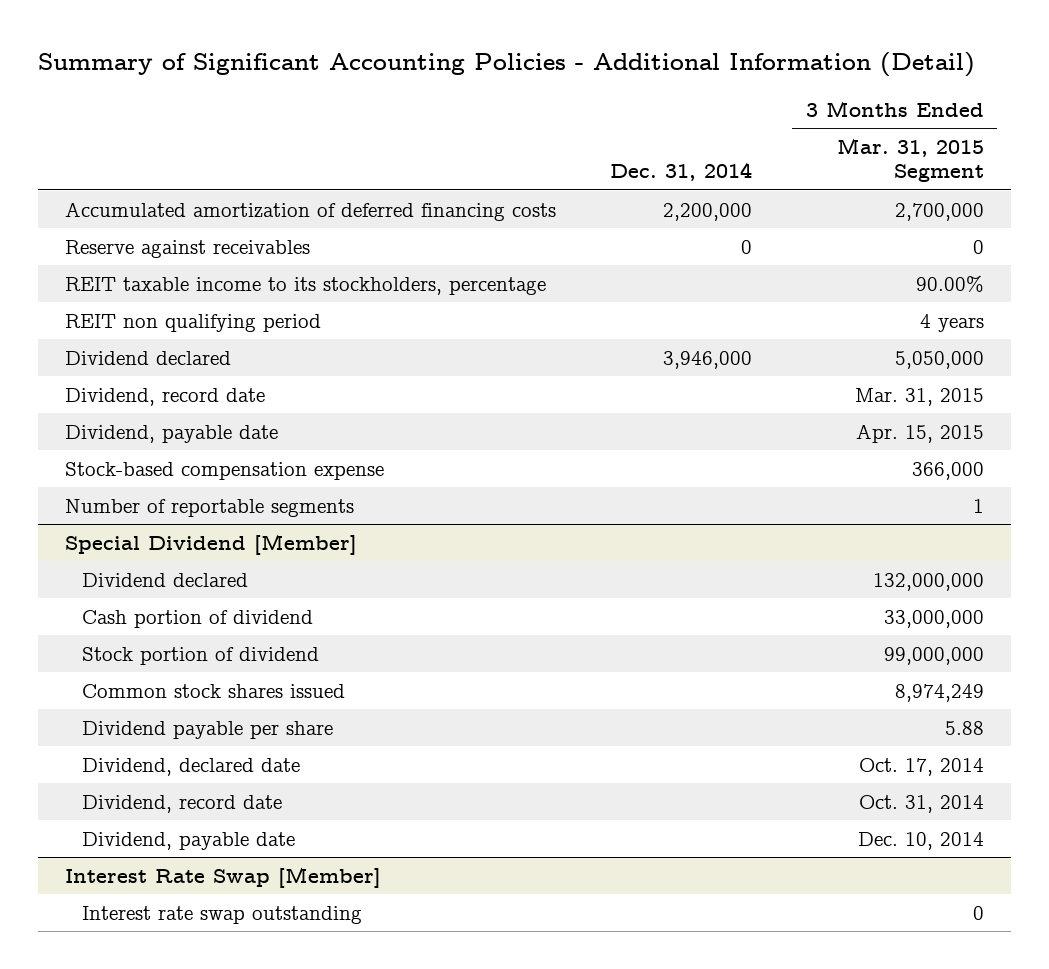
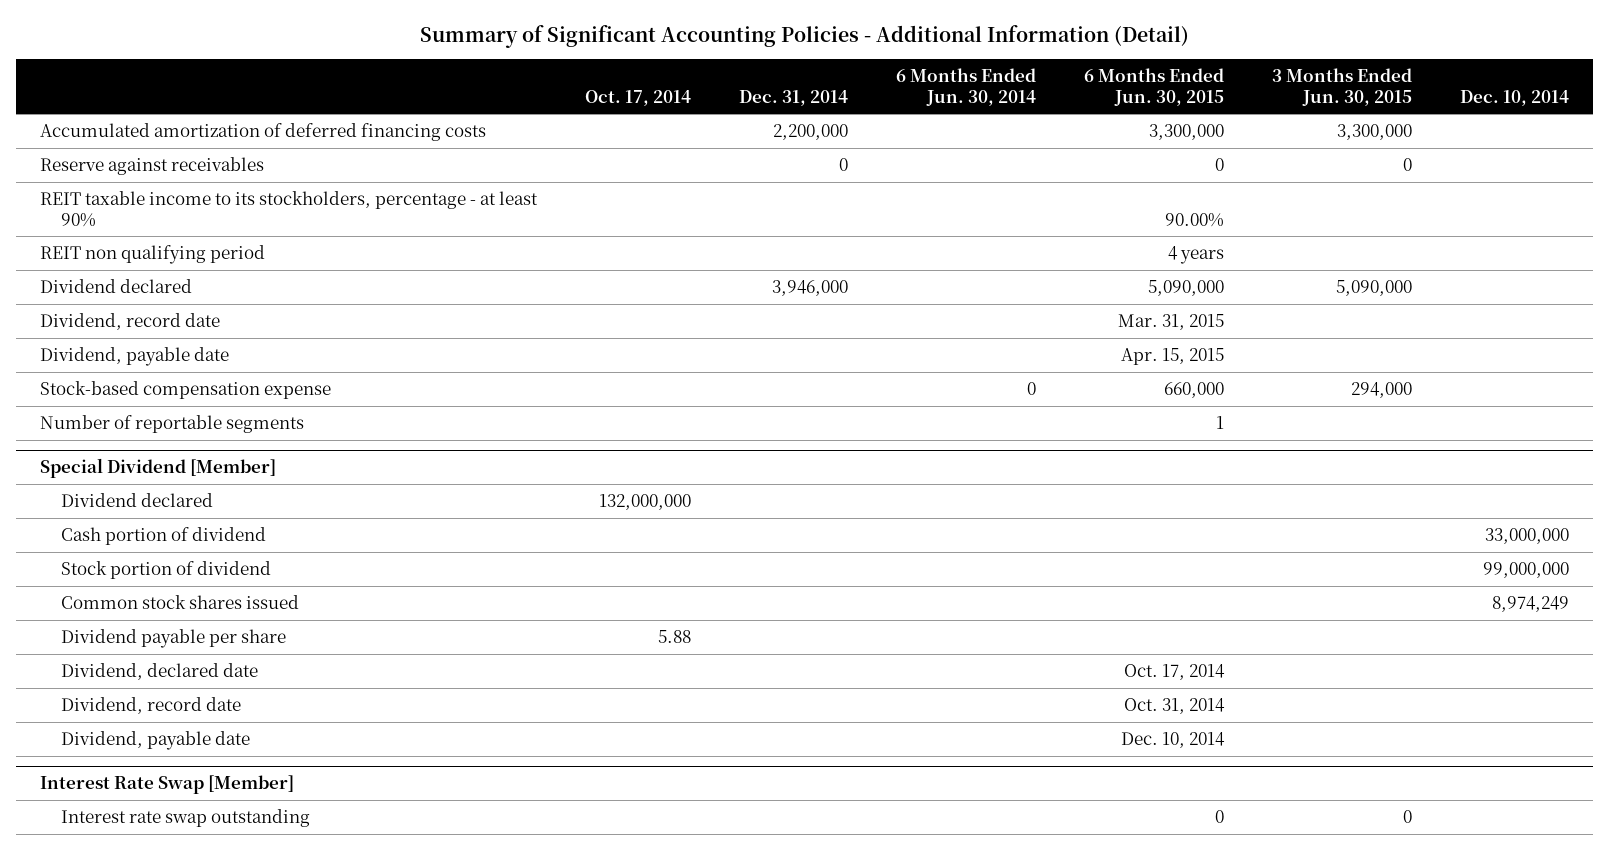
- | Dec. 31, 2014 | 3 Months Ended Mar. 31, 2015 Segment
+ | Oct. 17, 2014 | Dec. 31, 2014 | 6 Months Ended Jun. 30, 2014 | 6 Months Ended Jun. 30, 2015 | 3 Months Ended Jun. 30, 2015 | Dec. 10, 2014
- REIT taxable income to its stockholders, percentage | | 90.00%
+ REIT taxable income to its stockholders, percentage - at least 90% | | | | 90.00% | |

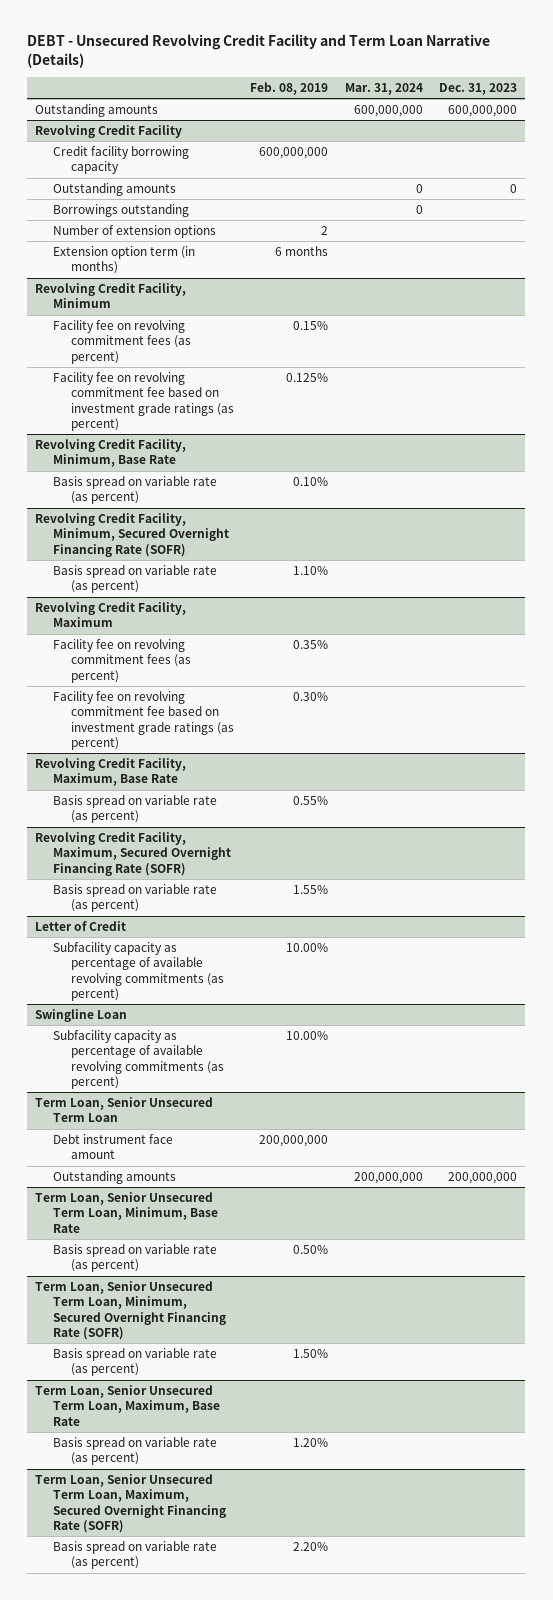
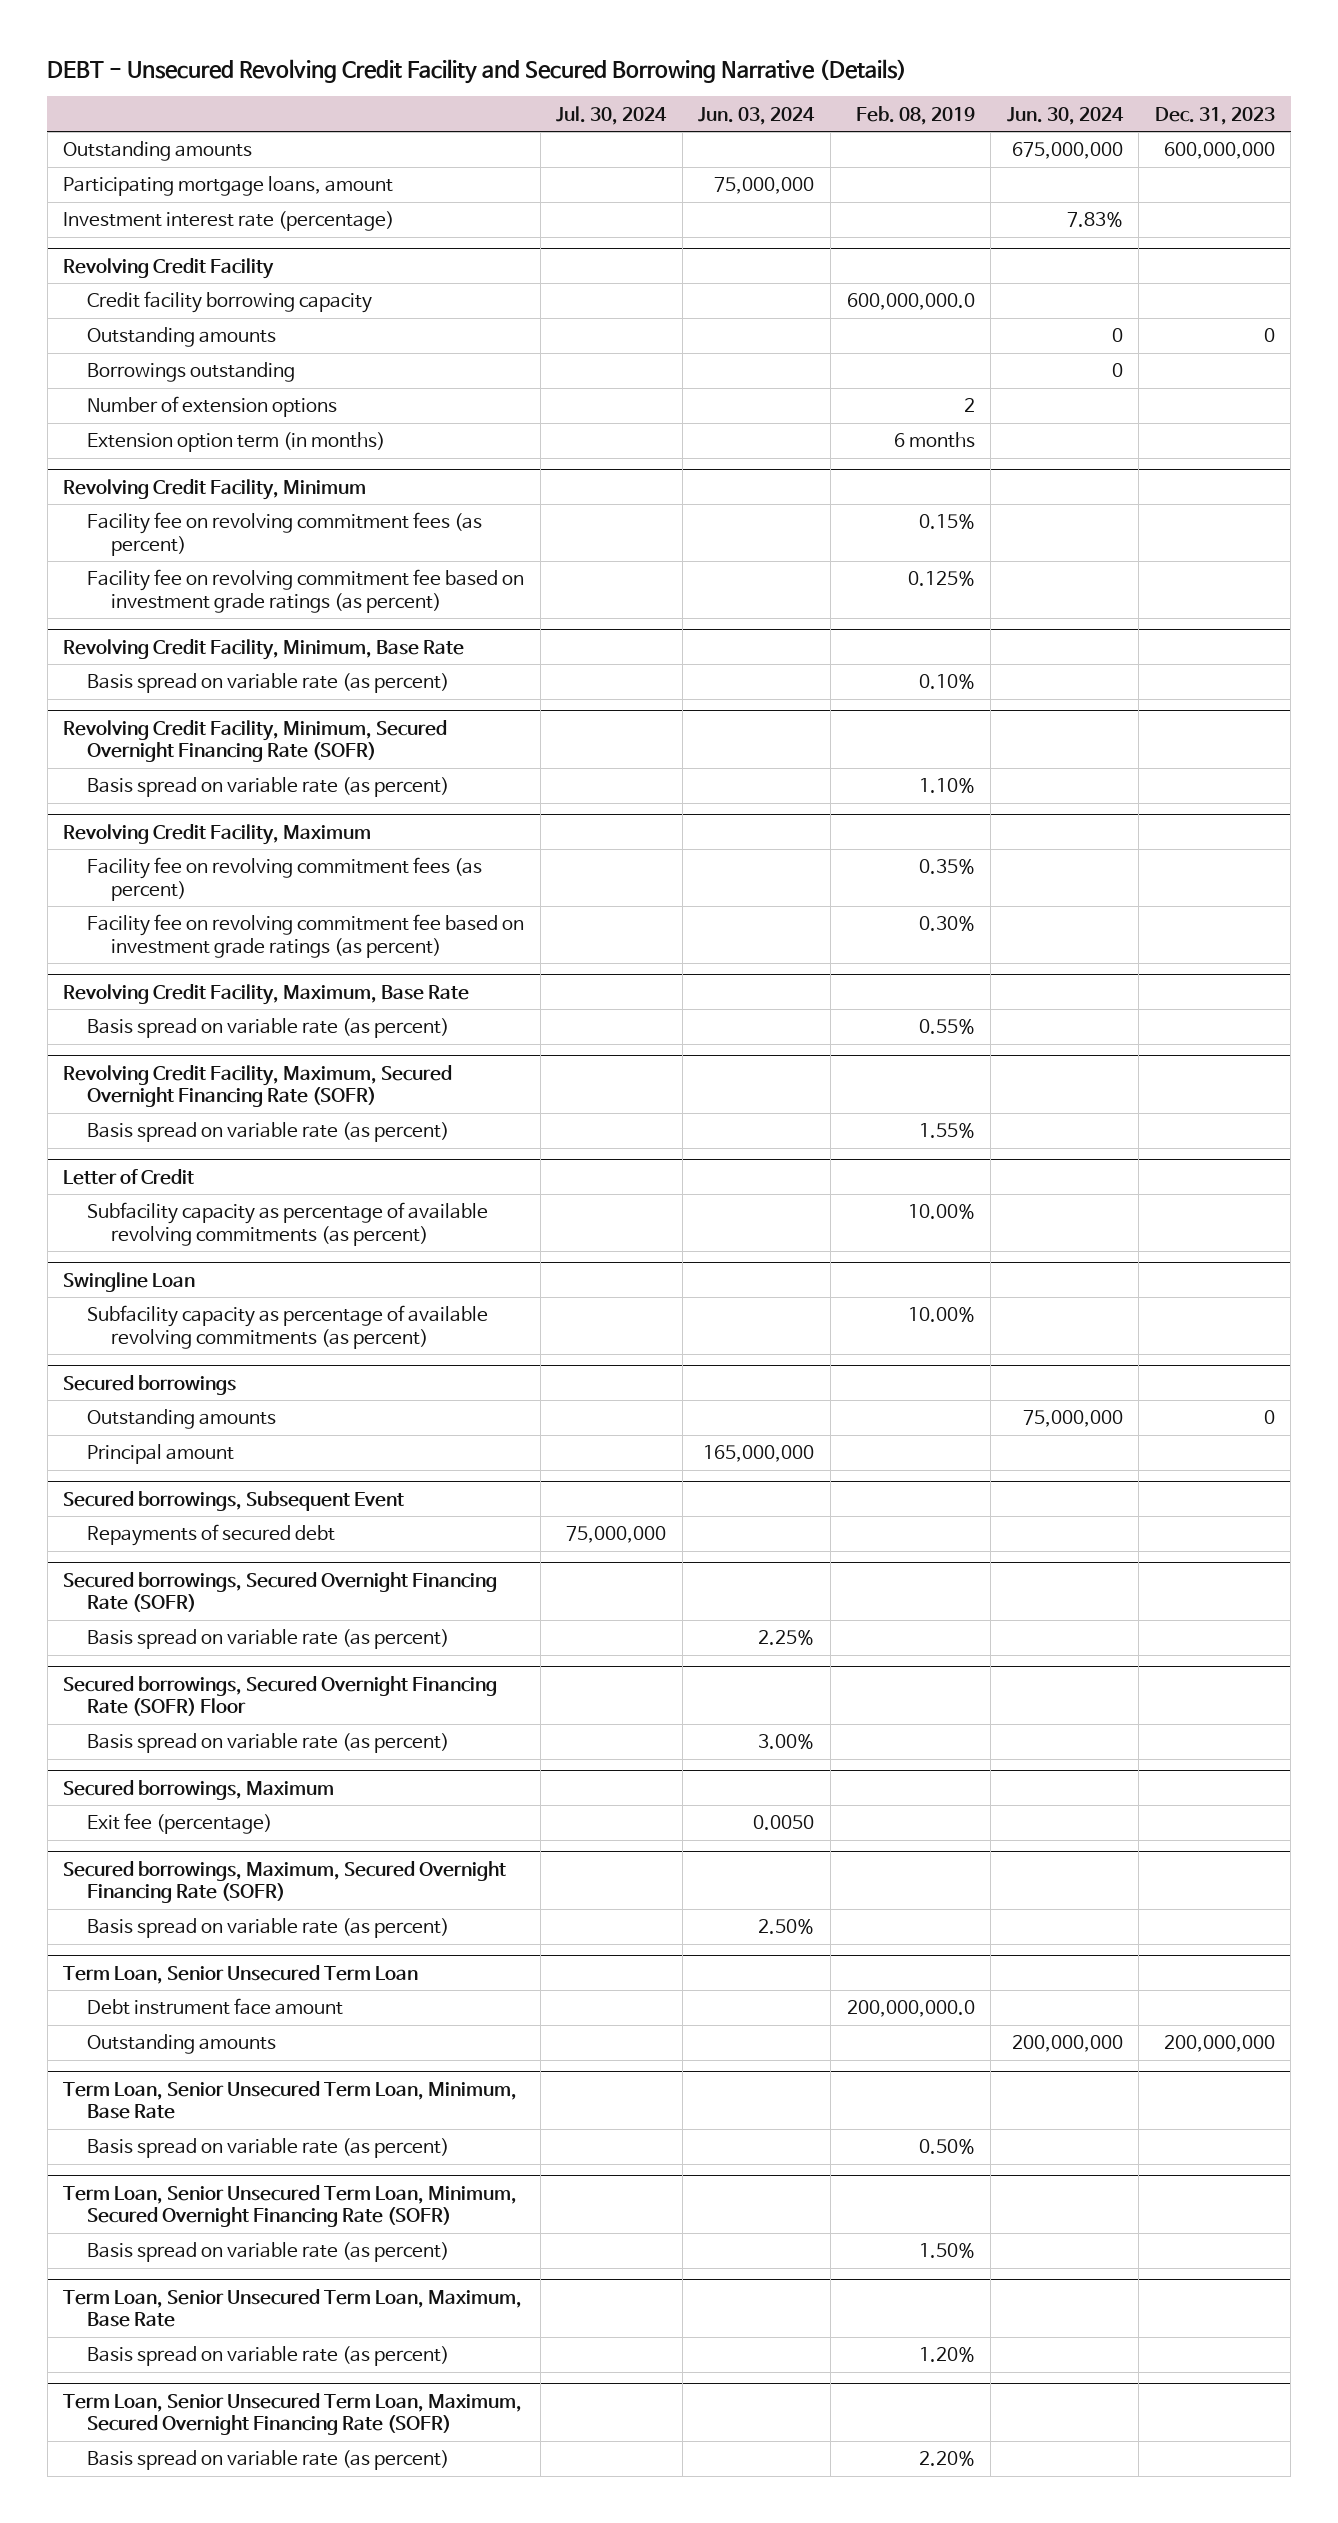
- DEBT - Unsecured Revolving Credit Facility and Term Loan Narrative (Details)
+ DEBT - Unsecured Revolving Credit Facility and Secured Borrowing Narrative (Details)
- | Feb. 08, 2019 | Mar. 31, 2024 | Dec. 31, 2023
+ | Jul. 30, 2024 | Jun. 03, 2024 | Feb. 08, 2019 | Jun. 30, 2024 | Dec. 31, 2023
+ Participating mortgage loans, amount | | 75,000,000 | | |
+ Investment interest rate (percentage) | | | | 7.83% |
@ Revolving Credit Facility
- Credit facility borrowing capacity | 600,000,000 | |
+ Credit facility borrowing capacity | | | 600,000,000.0 | |
+ Secured borrowings
+ Outstanding amounts | | | | 75,000,000 | 0
+ Principal amount | | 165,000,000 | | |
+ Secured borrowings, Subsequent Event
+ Repayments of secured debt | 75,000,000 | | | |
+ Secured borrowings, Secured Overnight Financing Rate (SOFR)
+ Basis spread on variable rate (as percent) | | 2.25% | | |
+ Secured borrowings, Secured Overnight Financing Rate (SOFR) Floor
+ Basis spread on variable rate (as percent) | | 3.00% | | |
+ Secured borrowings, Maximum
+ Exit fee (percentage) | | 0.0050 | | |
+ Secured borrowings, Maximum, Secured Overnight Financing Rate (SOFR)
+ Basis spread on variable rate (as percent) | | 2.50% | | |
@ Term Loan, Senior Unsecured Term Loan
- Debt instrument face amount | 200,000,000 | |
+ Debt instrument face amount | | | 200,000,000.0 | |

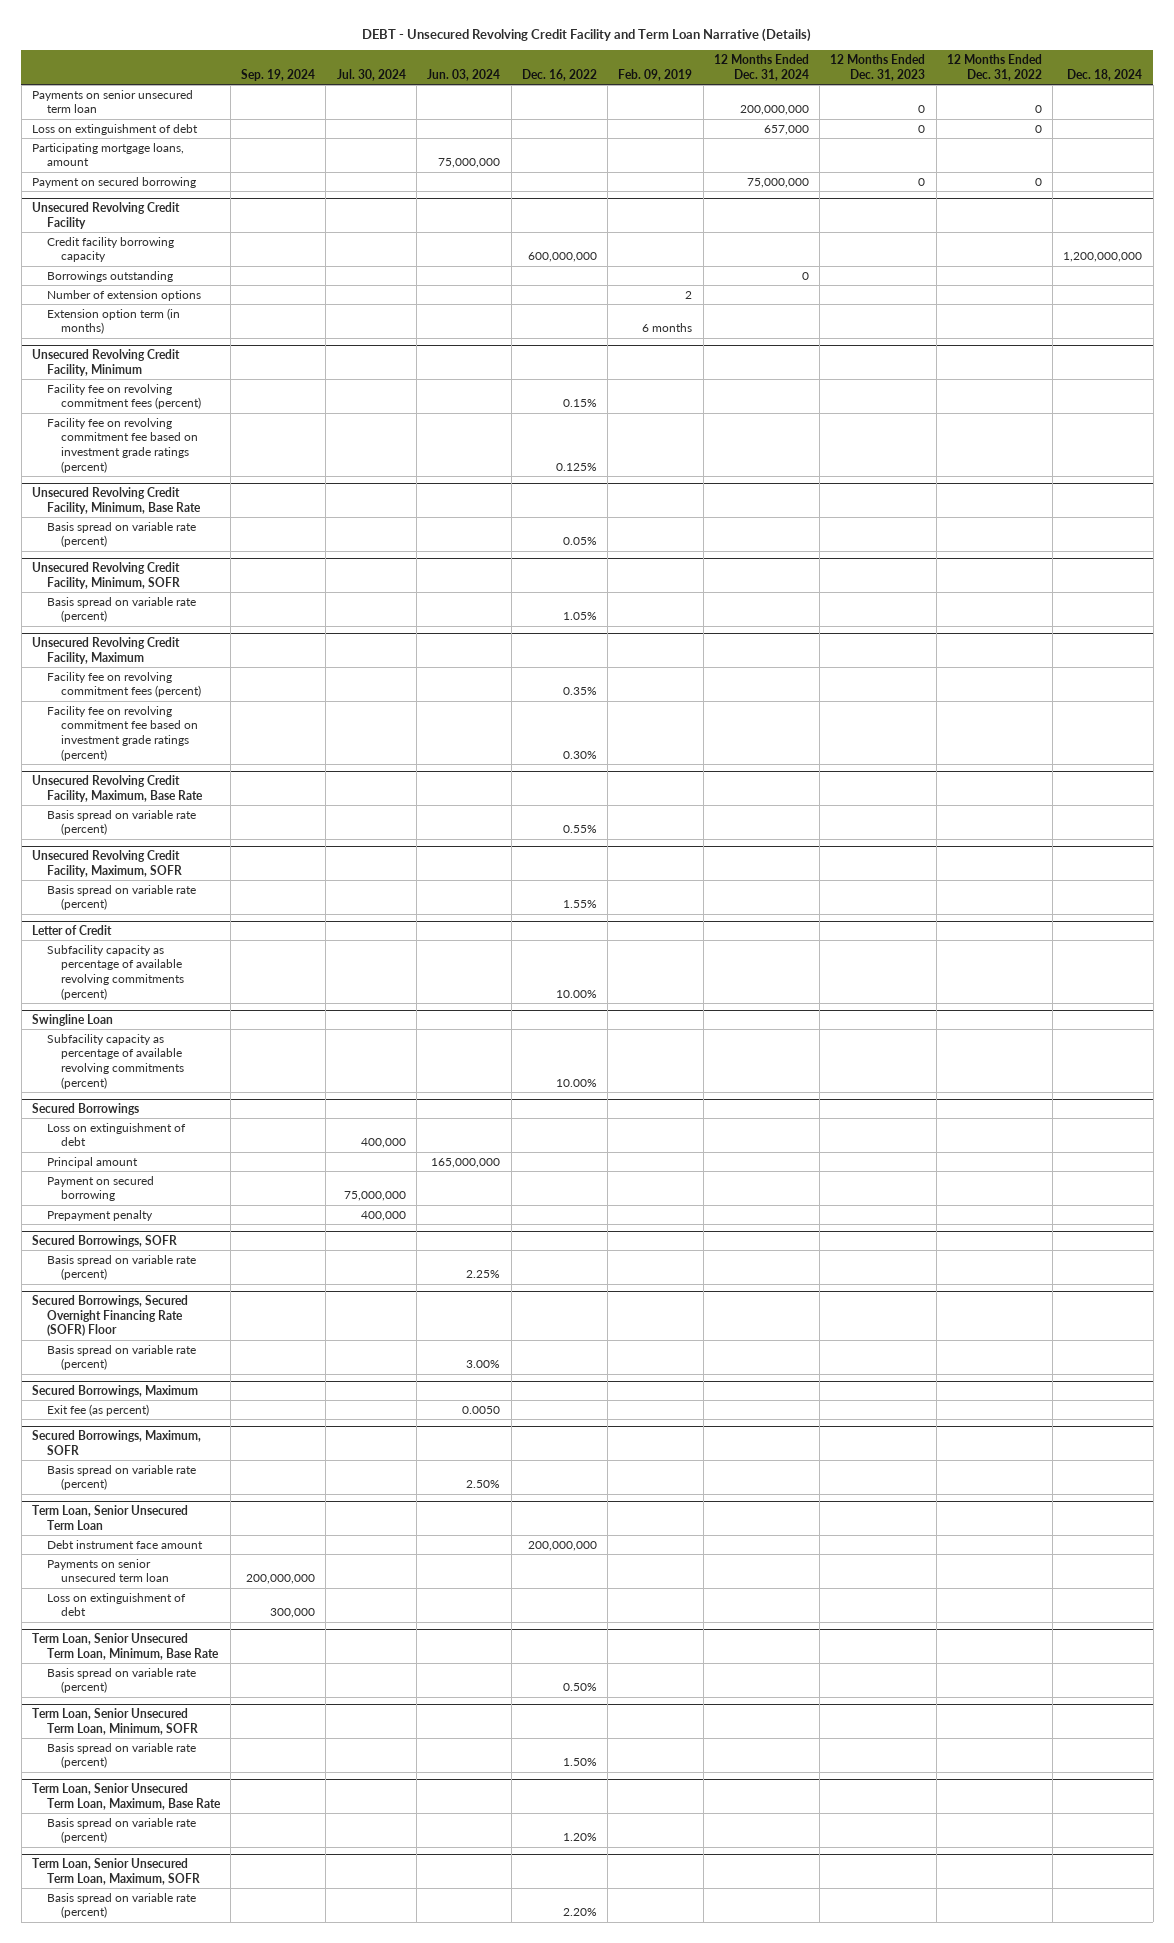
- DEBT - Unsecured Revolving Credit Facility and Secured Borrowing Narrative (Details)
+ DEBT - Unsecured Revolving Credit Facility and Term Loan Narrative (Details)
- | Jul. 30, 2024 | Jun. 03, 2024 | Feb. 08, 2019 | Jun. 30, 2024 | Dec. 31, 2023
+ | Sep. 19, 2024 | Jul. 30, 2024 | Jun. 03, 2024 | Dec. 16, 2022 | Feb. 09, 2019 | 12 Months Ended Dec. 31, 2024 | 12 Months Ended Dec. 31, 2023 | 12 Months Ended Dec. 31, 2022 | Dec. 18, 2024
- Outstanding amounts | | | | 675,000,000 | 600,000,000
+ Payments on senior unsecured term loan | | | | | | 200,000,000 | 0 | 0 |
+ Loss on extinguishment of debt | | | | | | 657,000 | 0 | 0 |
- Investment interest rate (percentage) | | | | 7.83% |
- Revolving Credit Facility
+ Payment on secured borrowing | | | | | | 75,000,000 | 0 | 0 |
+ Unsecured Revolving Credit Facility
- Outstanding amounts | | | | 0 | 0
- Revolving Credit Facility, Minimum
- Facility fee on revolving commitment fees (as percent) | | | 0.15% | |
- Facility fee on revolving commitment fee based on investment grade ratings (as percent) | | | 0.125% | |
- Revolving Credit Facility, Minimum, Base Rate
- Basis spread on variable rate (as percent) | | | 0.10% | |
- Revolving Credit Facility, Minimum, Secured Overnight Financing Rate (SOFR)
- Basis spread on variable rate (as percent) | | | 1.10% | |
- Revolving Credit Facility, Maximum
- Facility fee on revolving commitment fees (as percent) | | | 0.35% | |
- Facility fee on revolving commitment fee based on investment grade ratings (as percent) | | | 0.30% | |
- Revolving Credit Facility, Maximum, Base Rate
- Basis spread on variable rate (as percent) | | | 0.55% | |
- Revolving Credit Facility, Maximum, Secured Overnight Financing Rate (SOFR)
- Basis spread on variable rate (as percent) | | | 1.55% | |
+ Unsecured Revolving Credit Facility, Minimum
+ Facility fee on revolving commitment fees (percent) | | | | 0.15% | | | | |
+ Facility fee on revolving commitment fee based on investment grade ratings (percent) | | | | 0.125% | | | | |
+ Unsecured Revolving Credit Facility, Minimum, Base Rate
+ Basis spread on variable rate (percent) | | | | 0.05% | | | | |
+ Unsecured Revolving Credit Facility, Minimum, SOFR
+ Basis spread on variable rate (percent) | | | | 1.05% | | | | |
+ Unsecured Revolving Credit Facility, Maximum
+ Facility fee on revolving commitment fees (percent) | | | | 0.35% | | | | |
+ Facility fee on revolving commitment fee based on investment grade ratings (percent) | | | | 0.30% | | | | |
+ Unsecured Revolving Credit Facility, Maximum, Base Rate
+ Basis spread on variable rate (percent) | | | | 0.55% | | | | |
+ Unsecured Revolving Credit Facility, Maximum, SOFR
+ Basis spread on variable rate (percent) | | | | 1.55% | | | | |
@ Letter of Credit
- Subfacility capacity as percentage of available revolving commitments (as percent) | | | 10.00% | |
+ Subfacility capacity as percentage of available revolving commitments (percent) | | | | 10.00% | | | | |
@ Swingline Loan
- Subfacility capacity as percentage of available revolving commitments (as percent) | | | 10.00% | |
- Secured borrowings
- Outstanding amounts | | | | 75,000,000 | 0
@ Swingline Loan
+ Subfacility capacity as percentage of available revolving commitments (percent) | | | | 10.00% | | | | |
+ Secured Borrowings
+ Loss on extinguishment of debt | | 400,000 | | | | | | |
- Secured borrowings, Subsequent Event
- Repayments of secured debt | 75,000,000 | | | |
- Secured borrowings, Secured Overnight Financing Rate (SOFR)
- Basis spread on variable rate (as percent) | | 2.25% | | |
- Secured borrowings, Secured Overnight Financing Rate (SOFR) Floor
- Basis spread on variable rate (as percent) | | 3.00% | | |
- Secured borrowings, Maximum
- Exit fee (percentage) | | 0.0050 | | |
- Secured borrowings, Maximum, Secured Overnight Financing Rate (SOFR)
- Basis spread on variable rate (as percent) | | 2.50% | | |
+ Payment on secured borrowing | | 75,000,000 | | | | | | |
+ Prepayment penalty | | 400,000 | | | | | | |
+ Secured Borrowings, SOFR
+ Basis spread on variable rate (percent) | | | 2.25% | | | | | |
+ Secured Borrowings, Secured Overnight Financing Rate (SOFR) Floor
+ Basis spread on variable rate (percent) | | | 3.00% | | | | | |
+ Secured Borrowings, Maximum
+ Exit fee (as percent) | | | 0.0050 | | | | | |
+ Secured Borrowings, Maximum, SOFR
+ Basis spread on variable rate (percent) | | | 2.50% | | | | | |
@ Term Loan, Senior Unsecured Term Loan
- Outstanding amounts | | | | 200,000,000 | 200,000,000
+ Payments on senior unsecured term loan | 200,000,000 | | | | | | | |
+ Loss on extinguishment of debt | 300,000 | | | | | | | |
@ Term Loan, Senior Unsecured Term Loan, Minimum, Base Rate
- Basis spread on variable rate (as percent) | | | 0.50% | |
- Term Loan, Senior Unsecured Term Loan, Minimum, Secured Overnight Financing Rate (SOFR)
- Basis spread on variable rate (as percent) | | | 1.50% | |
@ Term Loan, Senior Unsecured Term Loan, Minimum, Base Rate
+ Basis spread on variable rate (percent) | | | | 0.50% | | | | |
+ Term Loan, Senior Unsecured Term Loan, Minimum, SOFR
+ Basis spread on variable rate (percent) | | | | 1.50% | | | | |
@ Term Loan, Senior Unsecured Term Loan, Maximum, Base Rate
- Basis spread on variable rate (as percent) | | | 1.20% | |
- Term Loan, Senior Unsecured Term Loan, Maximum, Secured Overnight Financing Rate (SOFR)
- Basis spread on variable rate (as percent) | | | 2.20% | |
@ Term Loan, Senior Unsecured Term Loan, Maximum, Base Rate
+ Basis spread on variable rate (percent) | | | | 1.20% | | | | |
+ Term Loan, Senior Unsecured Term Loan, Maximum, SOFR
+ Basis spread on variable rate (percent) | | | | 2.20% | | | | |

